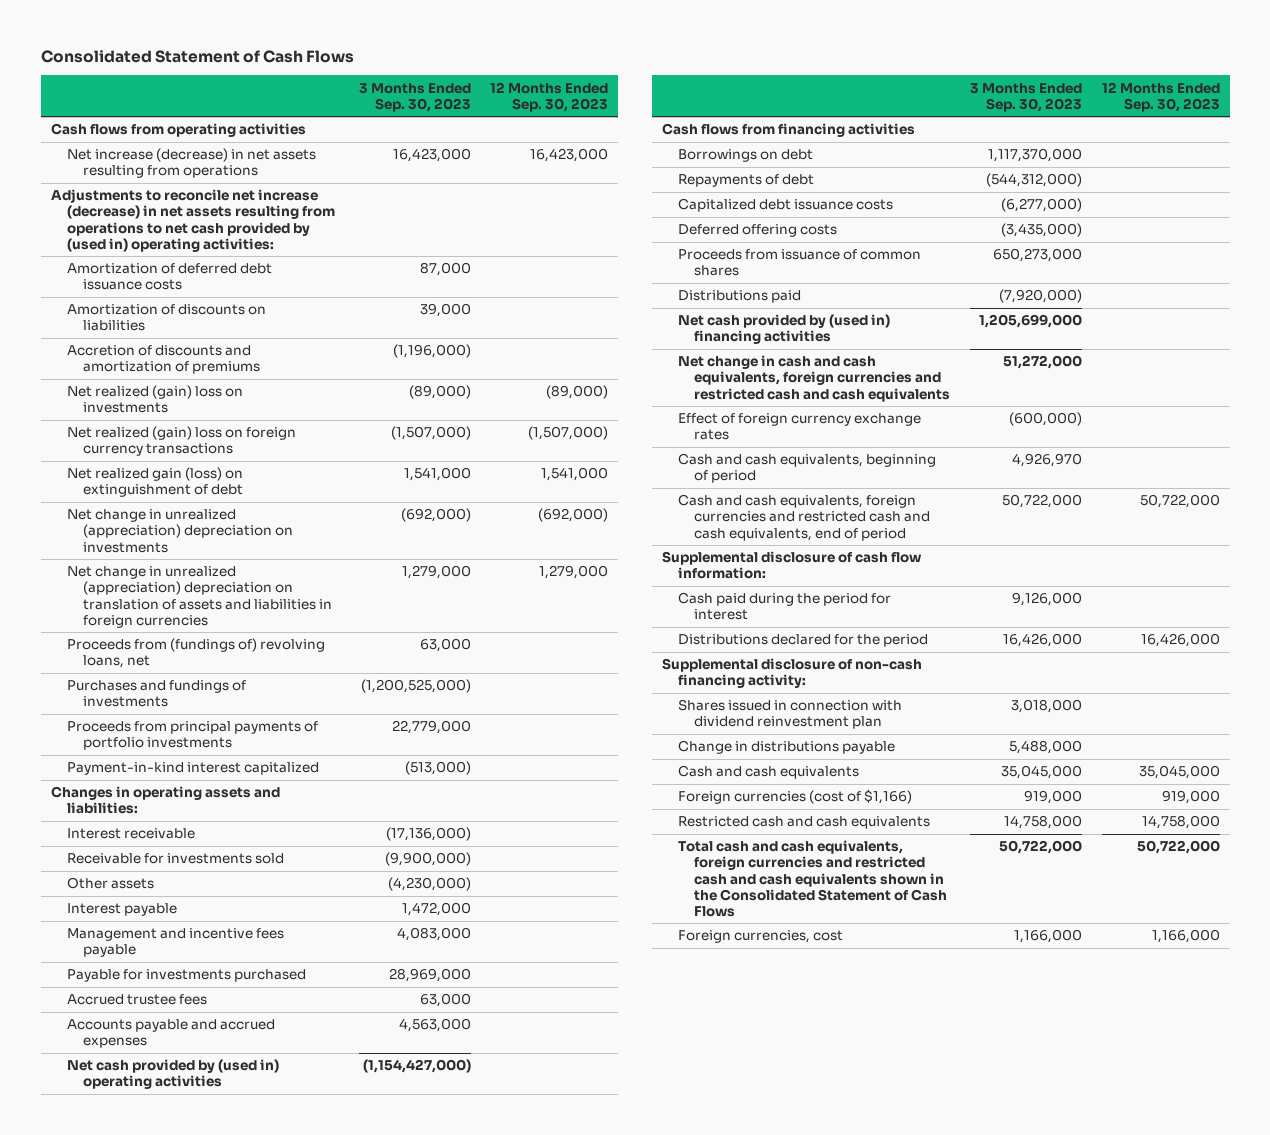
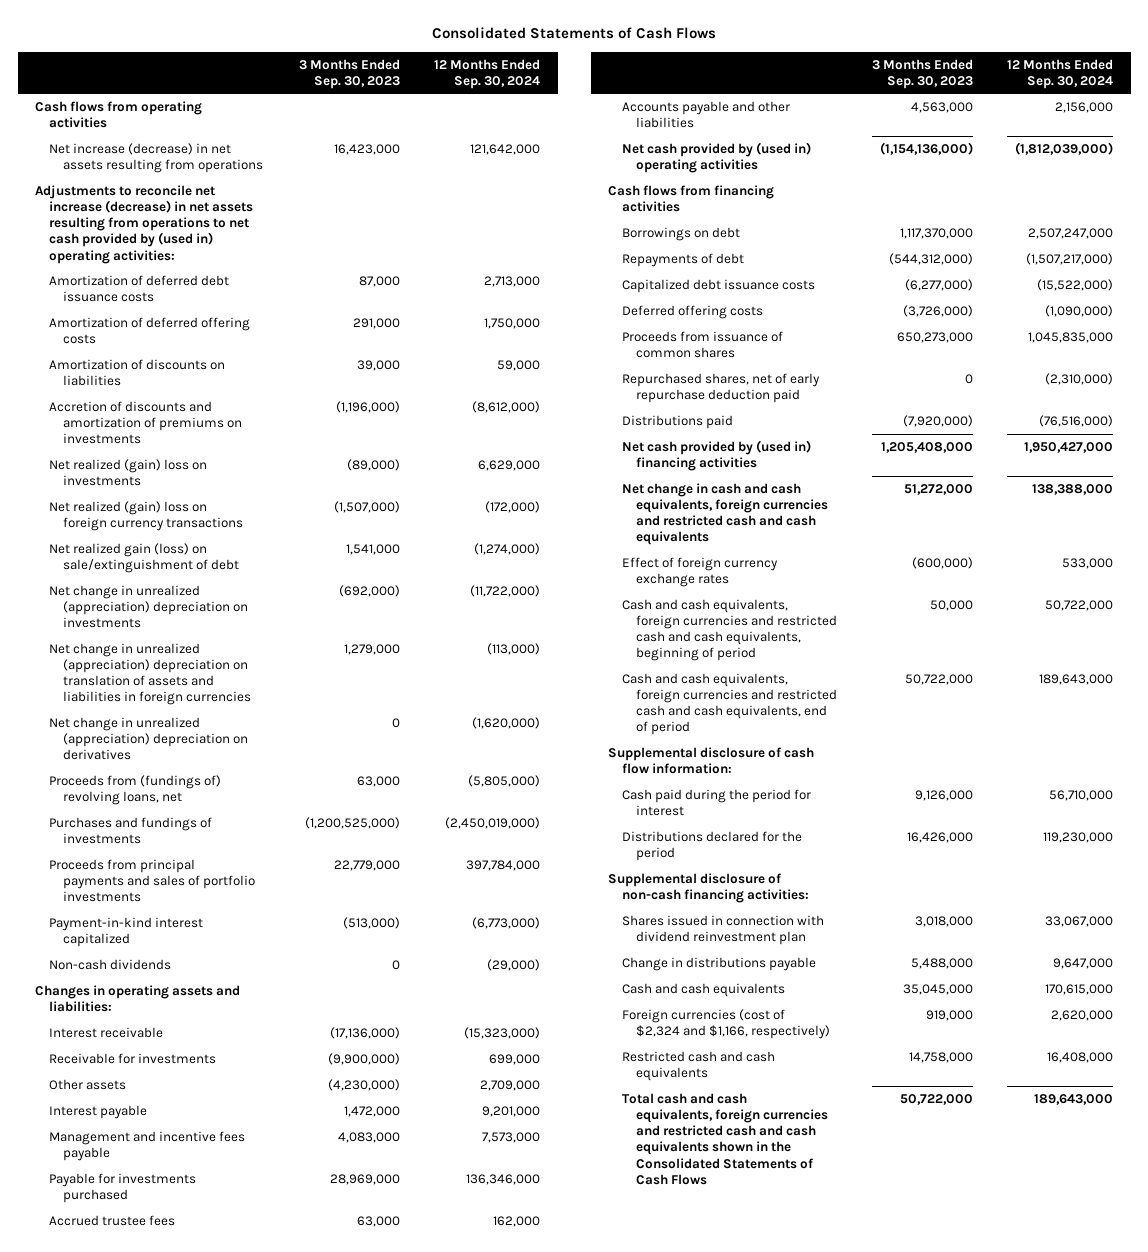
- Consolidated Statement of Cash Flows
+ Consolidated Statements of Cash Flows
- | 3 Months Ended Sep. 30, 2023 | 12 Months Ended Sep. 30, 2023
+ | 3 Months Ended Sep. 30, 2023 | 12 Months Ended Sep. 30, 2024
+ Amortization of deferred offering costs | 291,000 | 1,750,000
- Accretion of discounts and amortization of premiums | (1,196,000) |
+ Accretion of discounts and amortization of premiums on investments | (1,196,000) | (8,612,000)
- Net realized gain (loss) on extinguishment of debt | 1,541,000 | 1,541,000
+ Net realized gain (loss) on sale/extinguishment of debt | 1,541,000 | (1,274,000)
+ Net change in unrealized (appreciation) depreciation on derivatives | 0 | (1,620,000)
- Proceeds from principal payments of portfolio investments | 22,779,000 |
+ Proceeds from principal payments and sales of portfolio investments | 22,779,000 | 397,784,000
+ Non-cash dividends | 0 | (29,000)
- Receivable for investments sold | (9,900,000) |
+ Receivable for investments | (9,900,000) | 699,000
- Accounts payable and accrued expenses | 4,563,000 |
- Net cash provided by (used in) operating activities | (1,154,427,000) |
+ Accounts payable and other liabilities | 4,563,000 | 2,156,000
+ Net cash provided by (used in) operating activities | (1,154,136,000) | (1,812,039,000)
- Deferred offering costs | (3,435,000) |
+ Deferred offering costs | (3,726,000) | (1,090,000)
+ Repurchased shares, net of early repurchase deduction paid | 0 | (2,310,000)
- Net cash provided by (used in) financing activities | 1,205,699,000 |
+ Net cash provided by (used in) financing activities | 1,205,408,000 | 1,950,427,000
- Cash and cash equivalents, beginning of period | 4,926,970 |
+ Cash and cash equivalents, foreign currencies and restricted cash and cash equivalents, beginning of period | 50,000 | 50,722,000
- Supplemental disclosure of non-cash financing activity:
+ Supplemental disclosure of non-cash financing activities:
- Foreign currencies (cost of $1,166) | 919,000 | 919,000
+ Foreign currencies (cost of $2,324 and $1,166, respectively) | 919,000 | 2,620,000
- Total cash and cash equivalents, foreign currencies and restricted cash and cash equivalents shown in the Consolidated Statement of Cash Flows | 50,722,000 | 50,722,000
- Foreign currencies, cost | 1,166,000 | 1,166,000
+ Total cash and cash equivalents, foreign currencies and restricted cash and cash equivalents shown in the Consolidated Statements of Cash Flows | 50,722,000 | 189,643,000

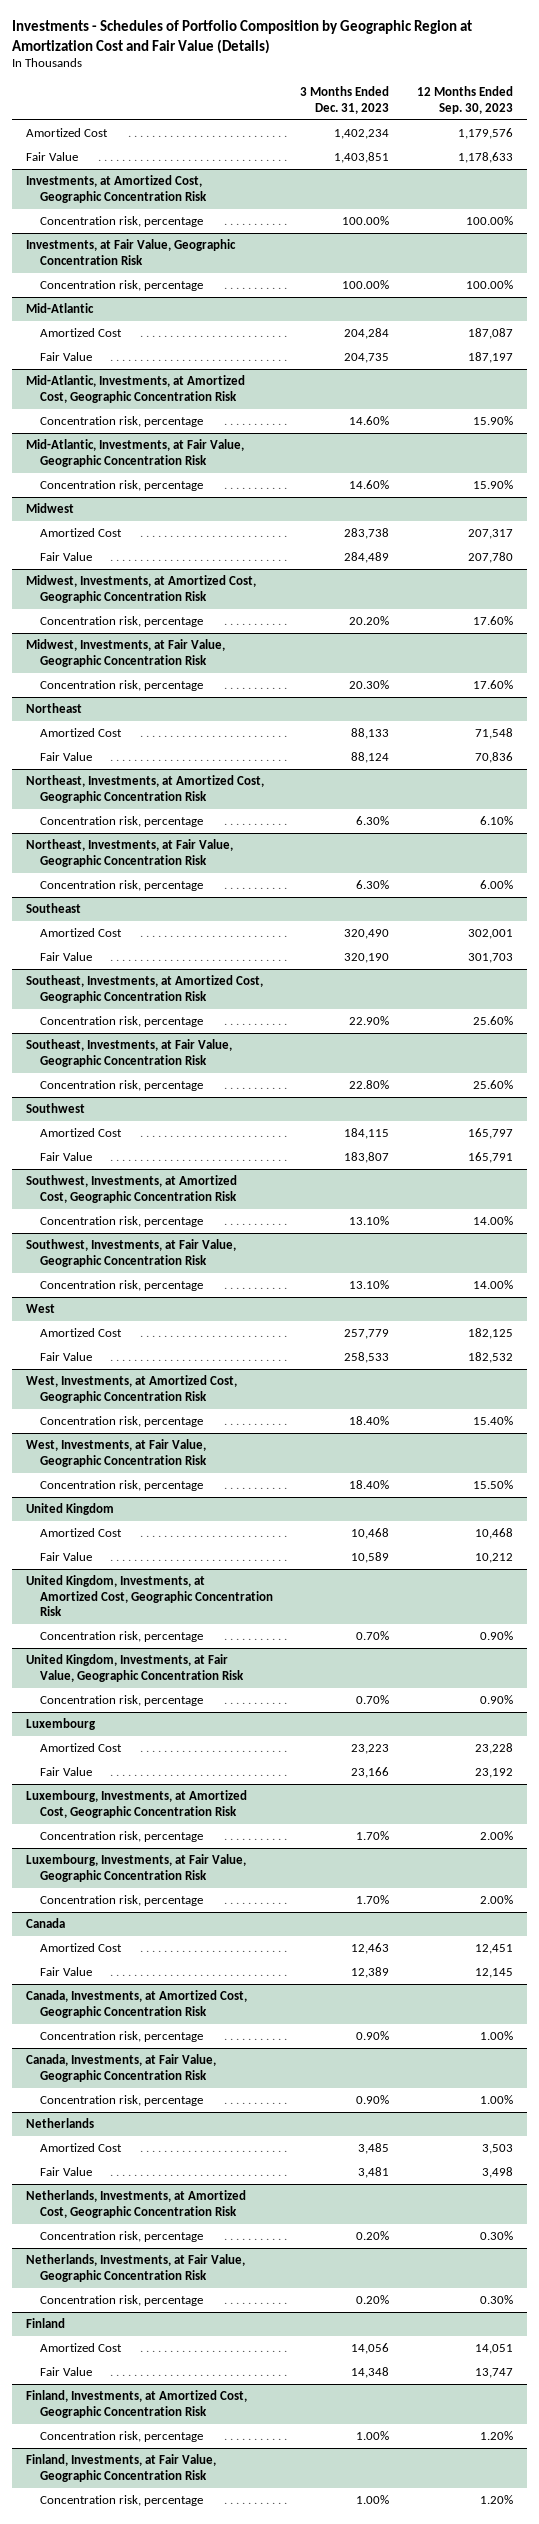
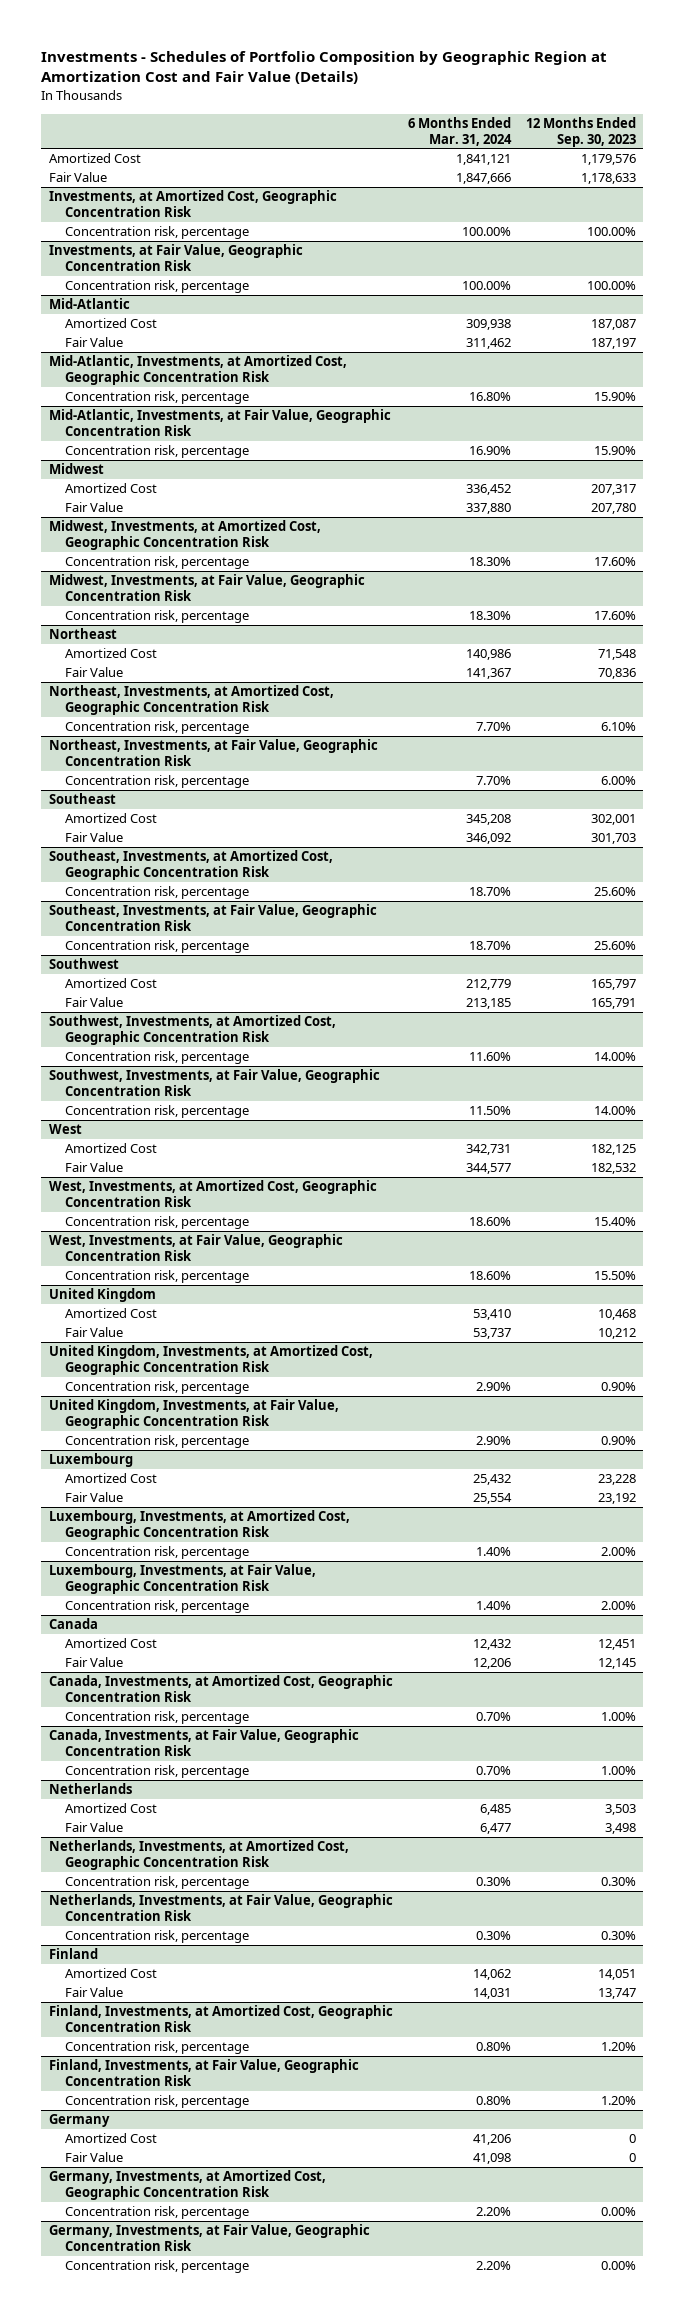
- | 3 Months Ended Dec. 31, 2023 | 12 Months Ended Sep. 30, 2023
+ | 6 Months Ended Mar. 31, 2024 | 12 Months Ended Sep. 30, 2023
+ Germany
+ Amortized Cost | 41,206 | 0
+ Fair Value | 41,098 | 0
+ Germany, Investments, at Amortized Cost, Geographic Concentration Risk
+ Concentration risk, percentage | 2.20% | 0.00%
+ Germany, Investments, at Fair Value, Geographic Concentration Risk
+ Concentration risk, percentage | 2.20% | 0.00%

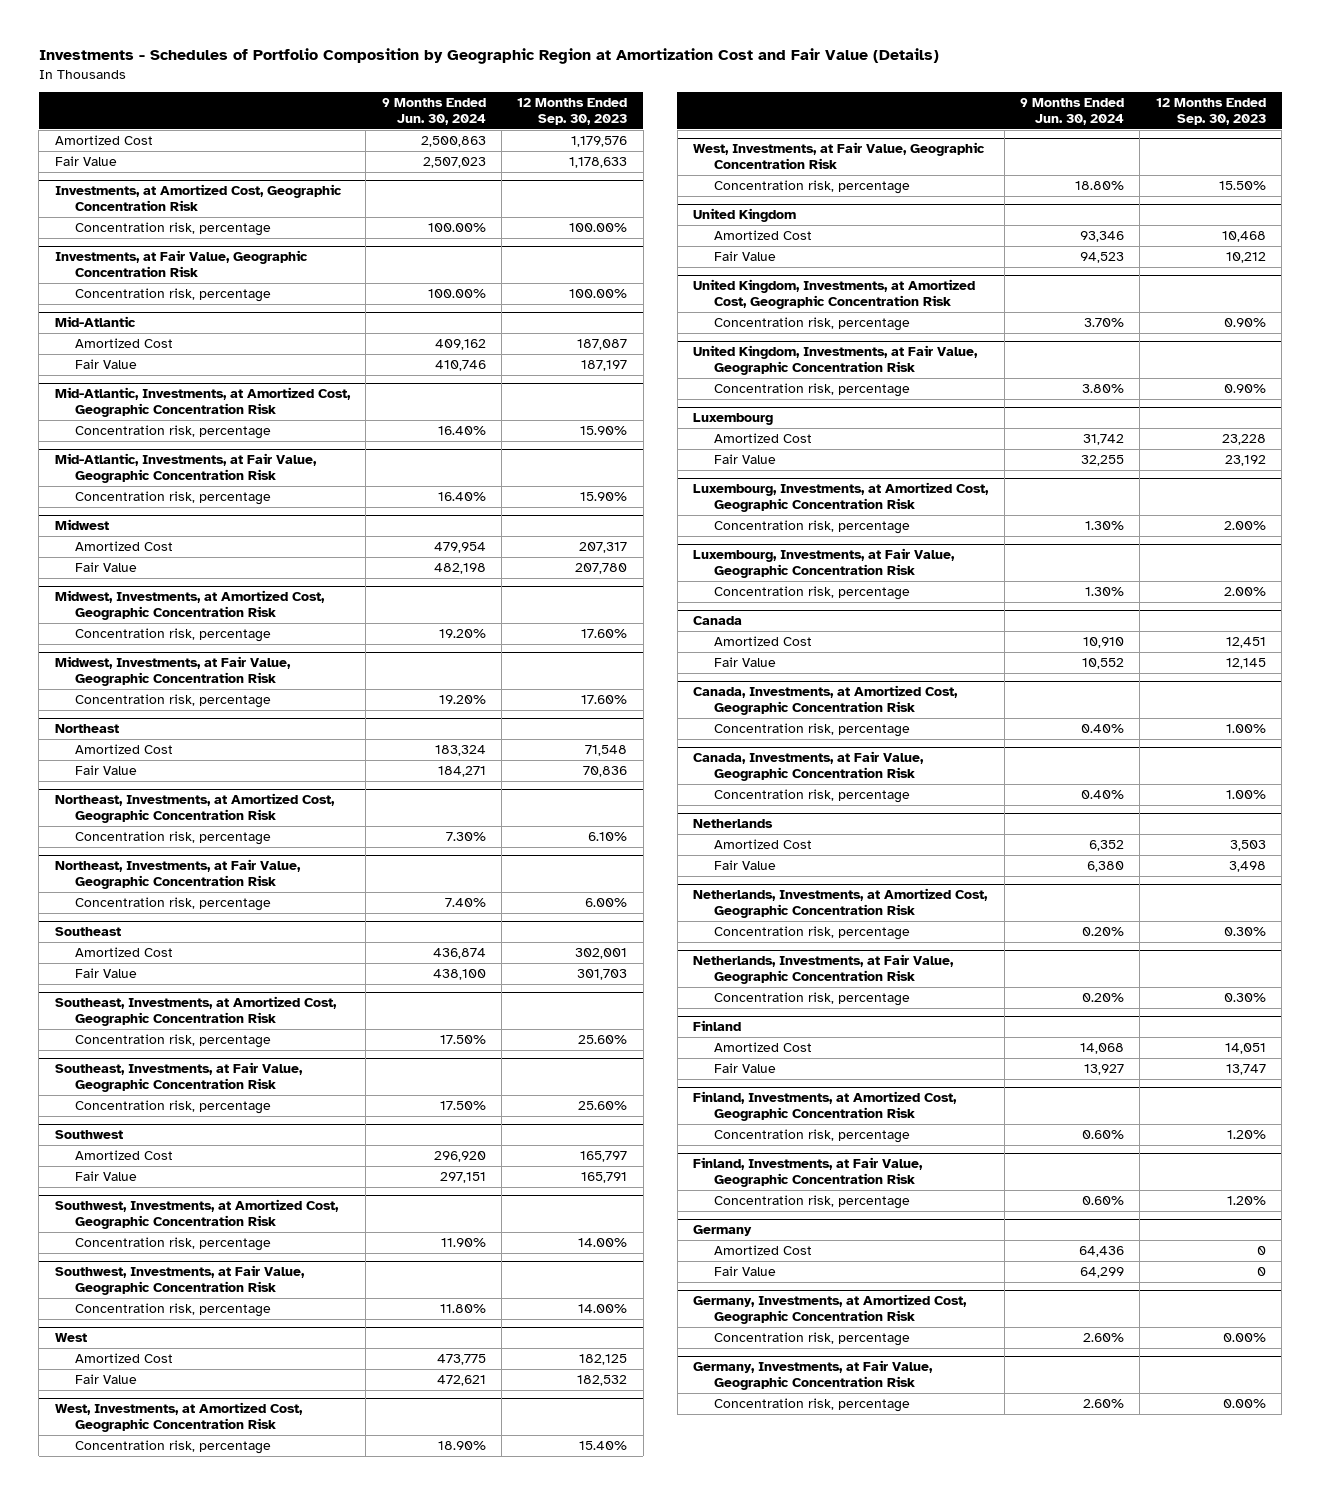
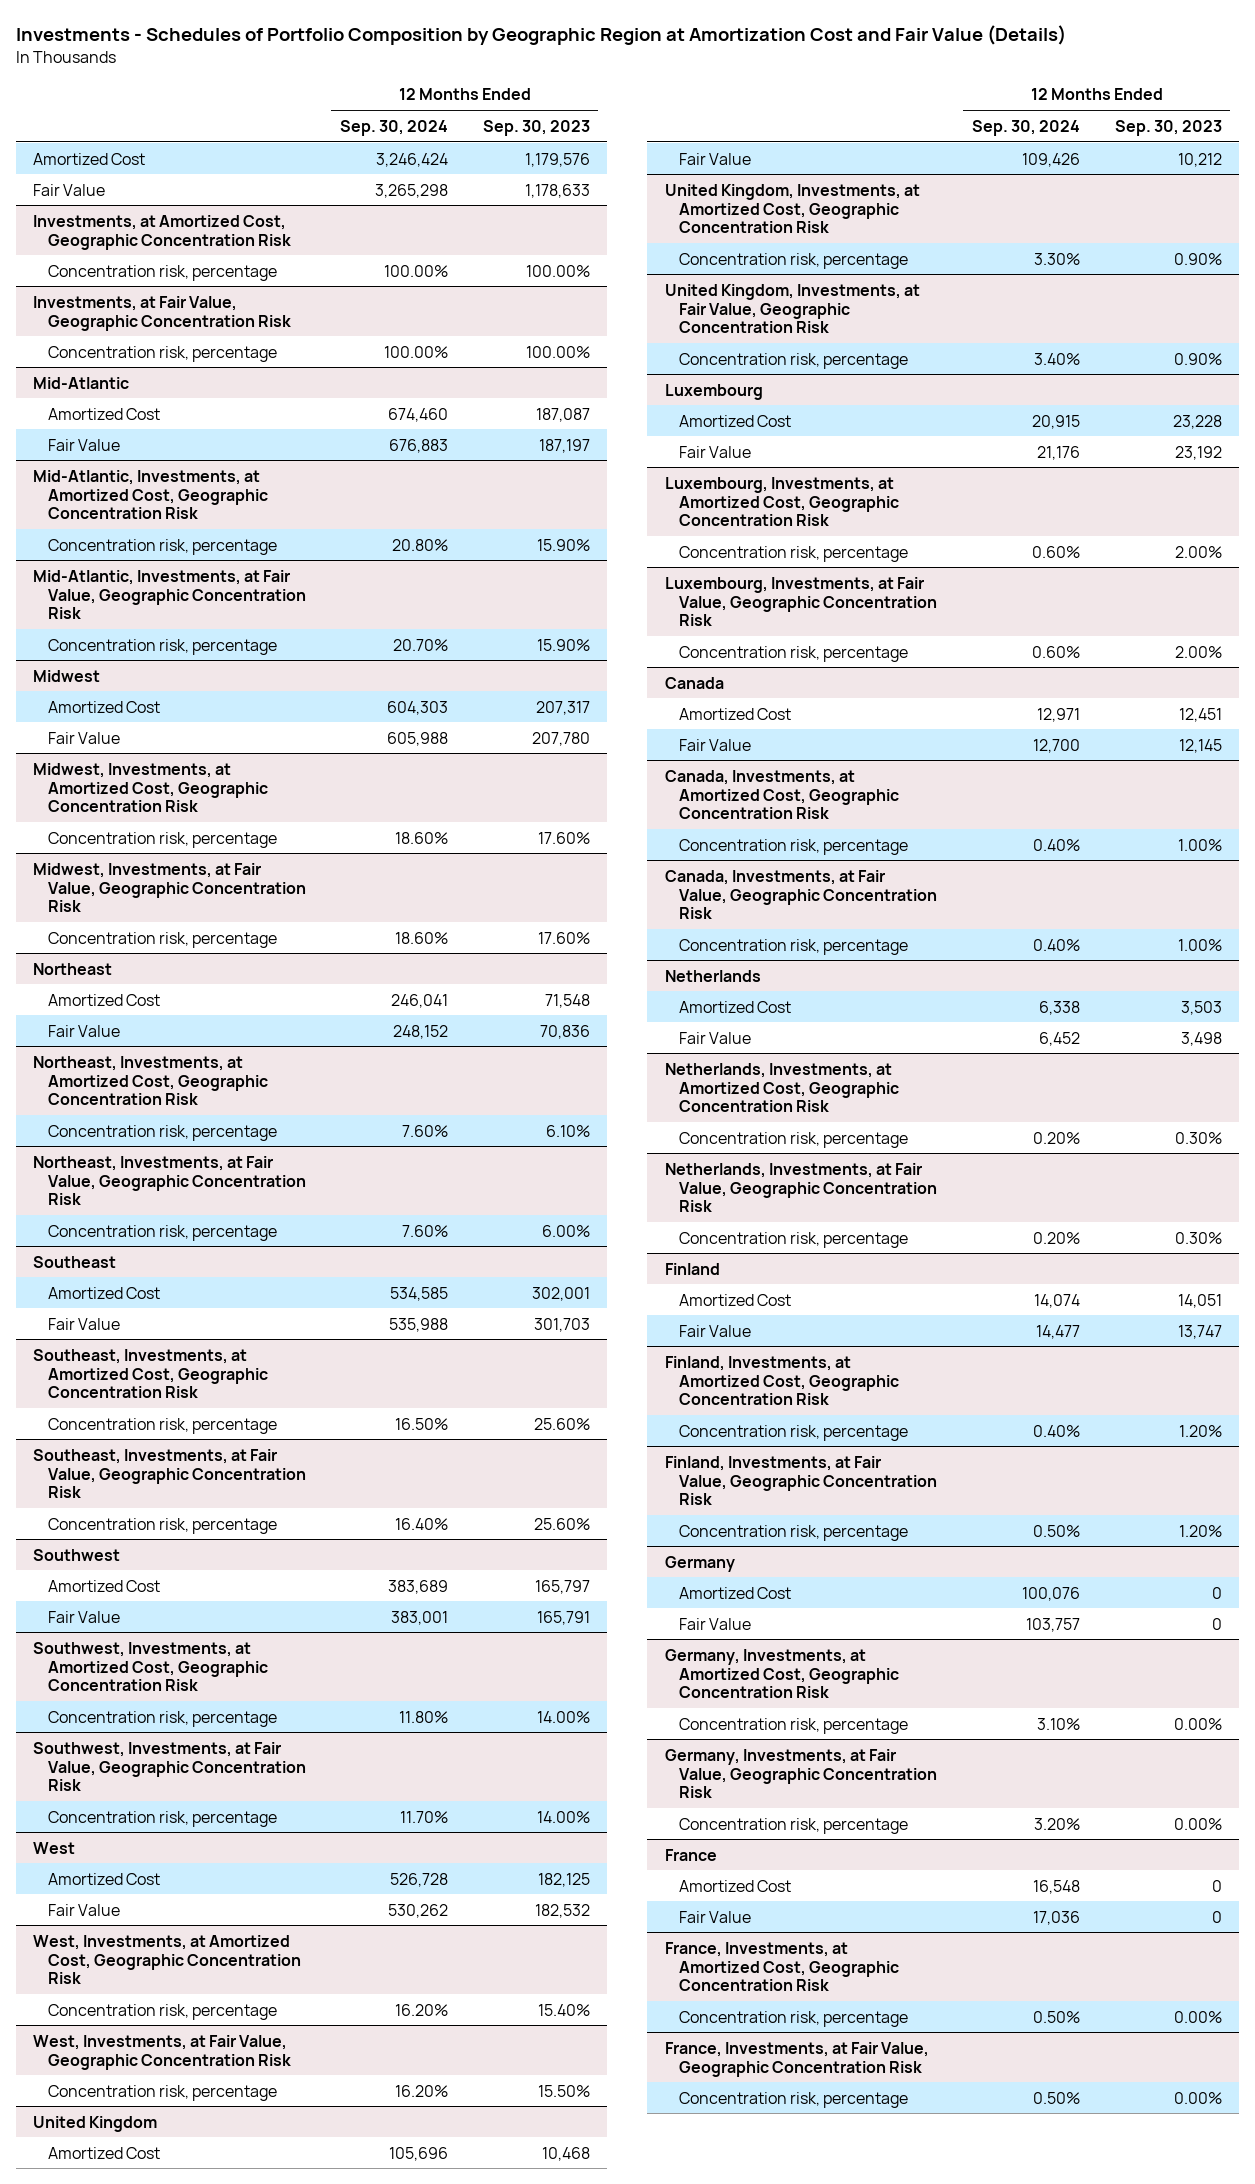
- | 9 Months Ended Jun. 30, 2024 | 12 Months Ended Sep. 30, 2023
+ | 12 Months Ended Sep. 30, 2024 | 12 Months Ended Sep. 30, 2023
+ France
+ Amortized Cost | 16,548 | 0
+ Fair Value | 17,036 | 0
+ France, Investments, at Amortized Cost, Geographic Concentration Risk
+ Concentration risk, percentage | 0.50% | 0.00%
+ France, Investments, at Fair Value, Geographic Concentration Risk
+ Concentration risk, percentage | 0.50% | 0.00%

